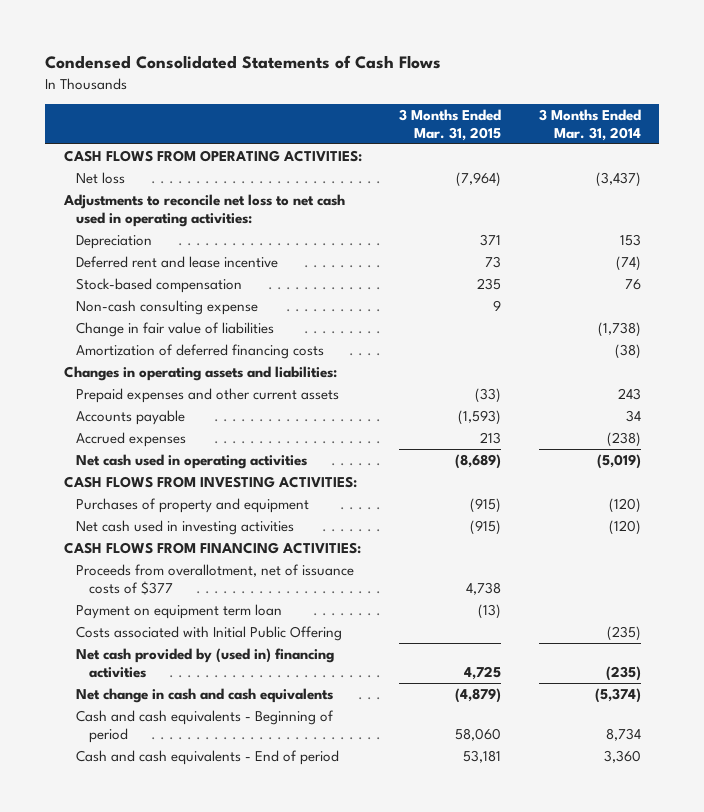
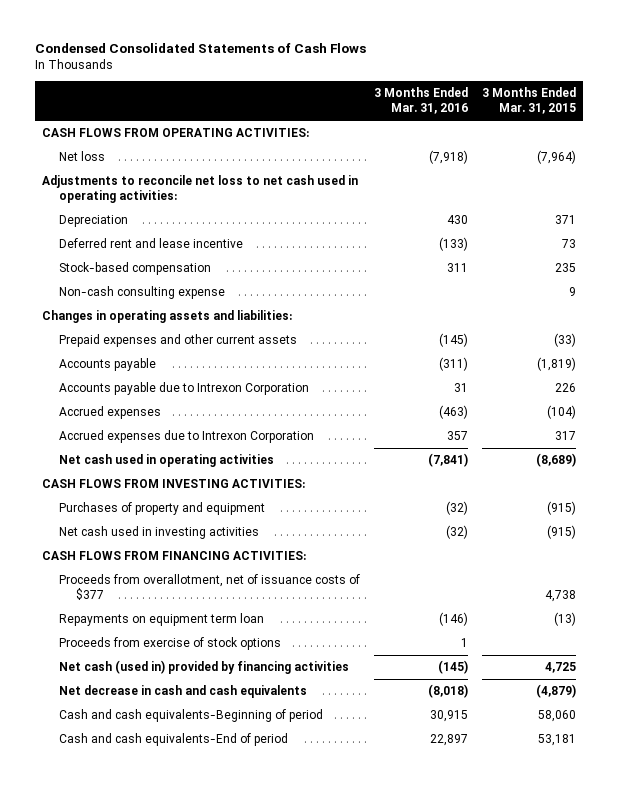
- | 3 Months Ended Mar. 31, 2015 | 3 Months Ended Mar. 31, 2014
+ | 3 Months Ended Mar. 31, 2016 | 3 Months Ended Mar. 31, 2015
- Change in fair value of liabilities | | (1,738)
- Amortization of deferred financing costs | | (38)
- Accounts payable | (1,593) | 34
- Accrued expenses | 213 | (238)
+ Accounts payable | (311) | (1,819)
+ Accounts payable due to Intrexon Corporation | 31 | 226
+ Accrued expenses | (463) | (104)
+ Accrued expenses due to Intrexon Corporation | 357 | 317
- Payment on equipment term loan | (13) |
- Costs associated with Initial Public Offering | | (235)
- Net cash provided by (used in) financing activities | 4,725 | (235)
- Net change in cash and cash equivalents | (4,879) | (5,374)
- Cash and cash equivalents - Beginning of period | 58,060 | 8,734
- Cash and cash equivalents - End of period | 53,181 | 3,360
+ Repayments on equipment term loan | (146) | (13)
+ Proceeds from exercise of stock options | 1 |
+ Net cash (used in) provided by financing activities | (145) | 4,725
+ Net decrease in cash and cash equivalents | (8,018) | (4,879)
+ Cash and cash equivalents-Beginning of period | 30,915 | 58,060
+ Cash and cash equivalents-End of period | 22,897 | 53,181

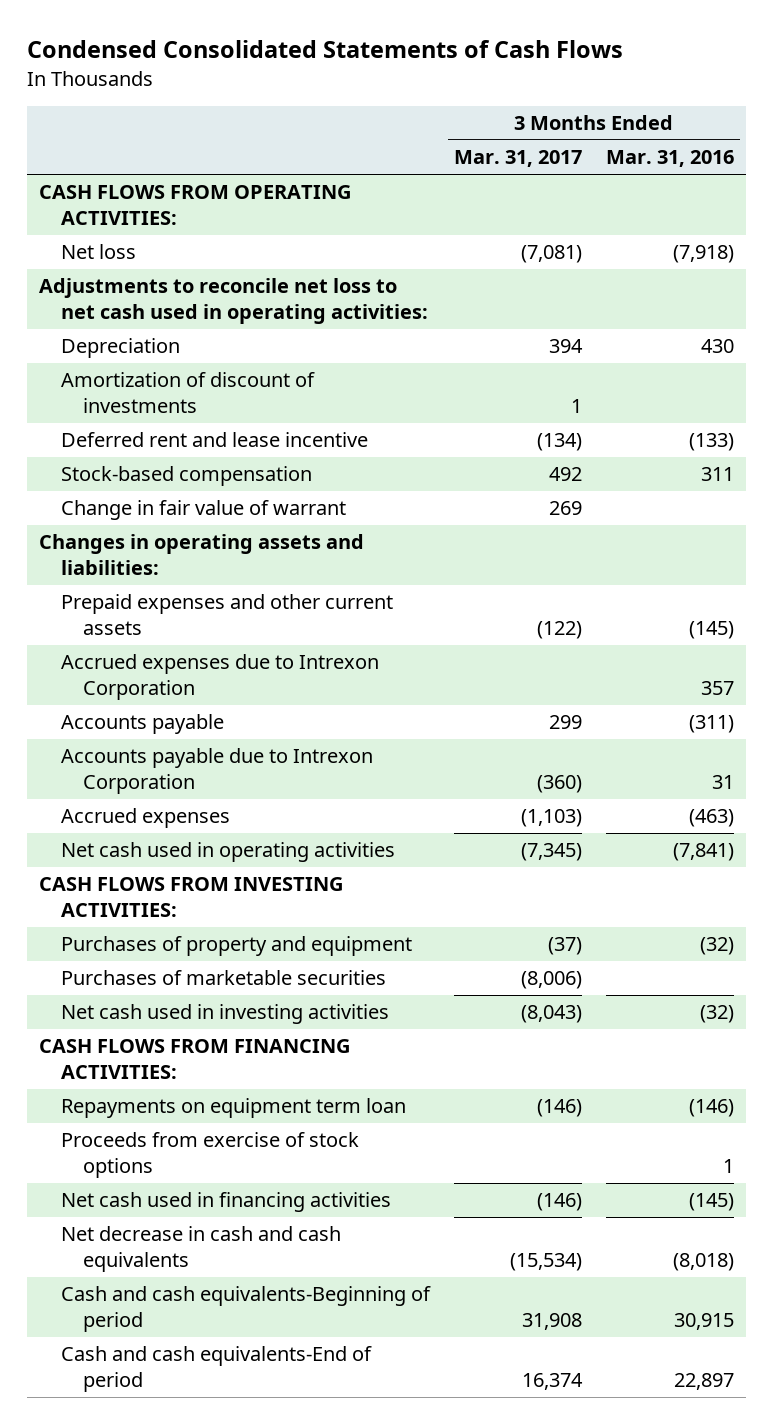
- | 3 Months Ended Mar. 31, 2016 | 3 Months Ended Mar. 31, 2015
+ | 3 Months Ended Mar. 31, 2017 | 3 Months Ended Mar. 31, 2016
+ Amortization of discount of investments | 1 |
- Non-cash consulting expense | | 9
+ Change in fair value of warrant | 269 |
moved up: Accrued expenses due to Intrexon Corporation | | 357
+ Purchases of marketable securities | (8,006) |
- Proceeds from overallotment, net of issuance costs of $377 | | 4,738
- Net cash (used in) provided by financing activities | (145) | 4,725
+ Net cash used in financing activities | (146) | (145)

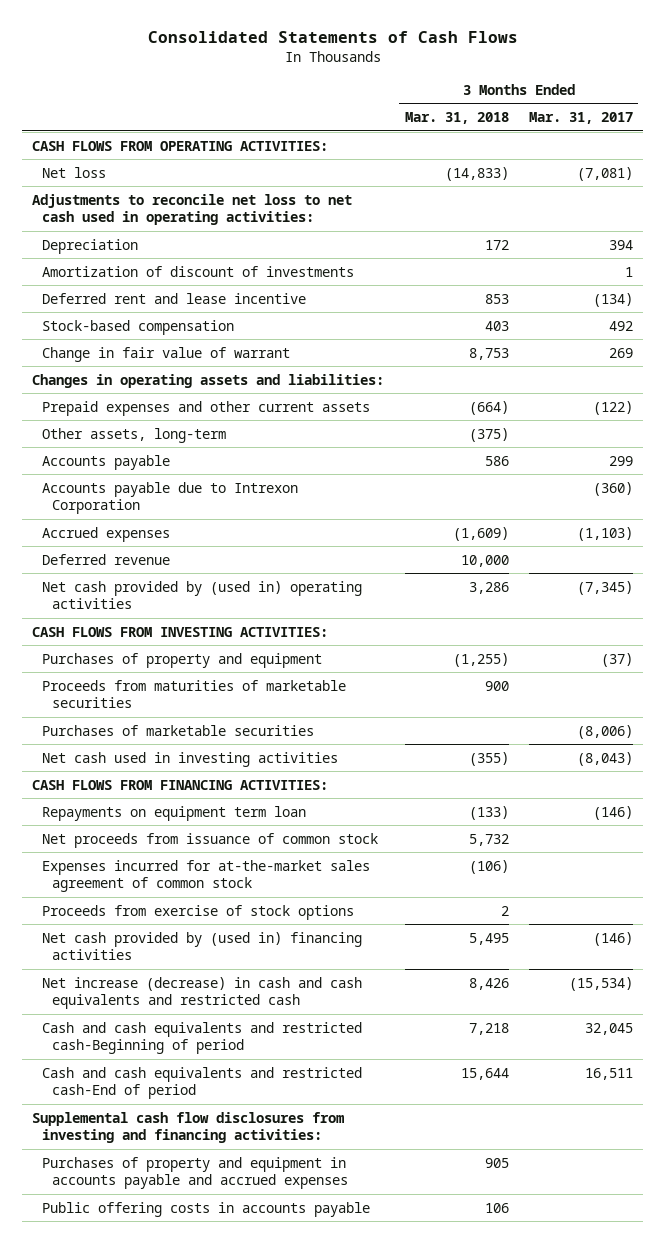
- Condensed Consolidated Statements of Cash Flows
+ Consolidated Statements of Cash Flows
- | 3 Months Ended Mar. 31, 2017 | 3 Months Ended Mar. 31, 2016
+ | 3 Months Ended Mar. 31, 2018 | 3 Months Ended Mar. 31, 2017
- Accrued expenses due to Intrexon Corporation | | 357
+ Other assets, long-term | (375) |
- Net cash used in operating activities | (7,345) | (7,841)
+ Deferred revenue | 10,000 |
+ Net cash provided by (used in) operating activities | 3,286 | (7,345)
+ Proceeds from maturities of marketable securities | 900 |
+ Net proceeds from issuance of common stock | 5,732 |
+ Expenses incurred for at-the-market sales agreement of common stock | (106) |
- Net cash used in financing activities | (146) | (145)
- Net decrease in cash and cash equivalents | (15,534) | (8,018)
- Cash and cash equivalents-Beginning of period | 31,908 | 30,915
- Cash and cash equivalents-End of period | 16,374 | 22,897
+ Net cash provided by (used in) financing activities | 5,495 | (146)
+ Net increase (decrease) in cash and cash equivalents and restricted cash | 8,426 | (15,534)
+ Cash and cash equivalents and restricted cash-Beginning of period | 7,218 | 32,045
+ Cash and cash equivalents and restricted cash-End of period | 15,644 | 16,511
+ Supplemental cash flow disclosures from investing and financing activities:
+ Purchases of property and equipment in accounts payable and accrued expenses | 905 |
+ Public offering costs in accounts payable | 106 |

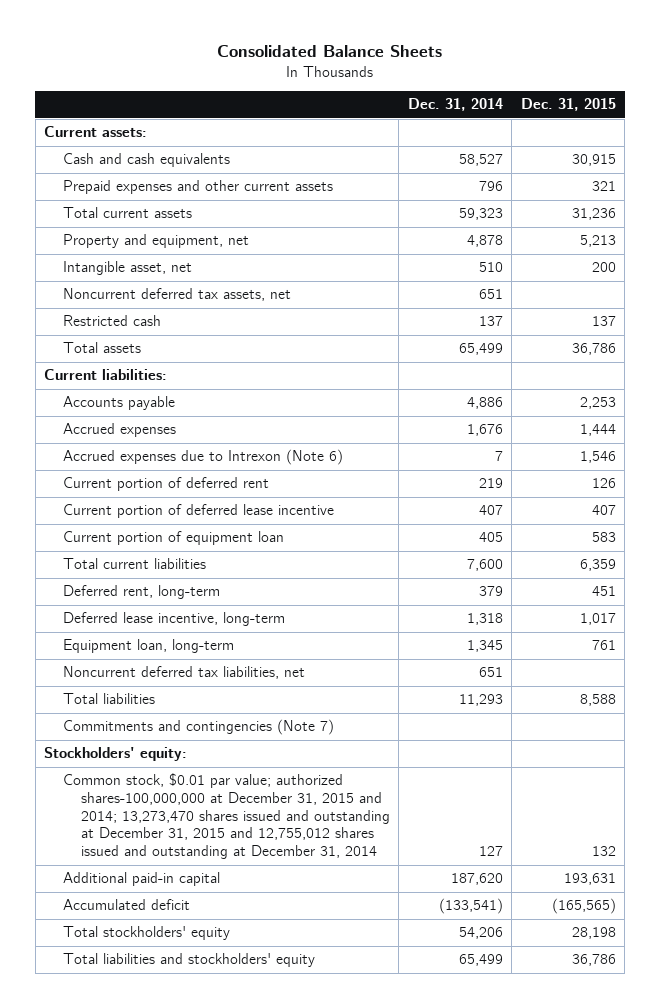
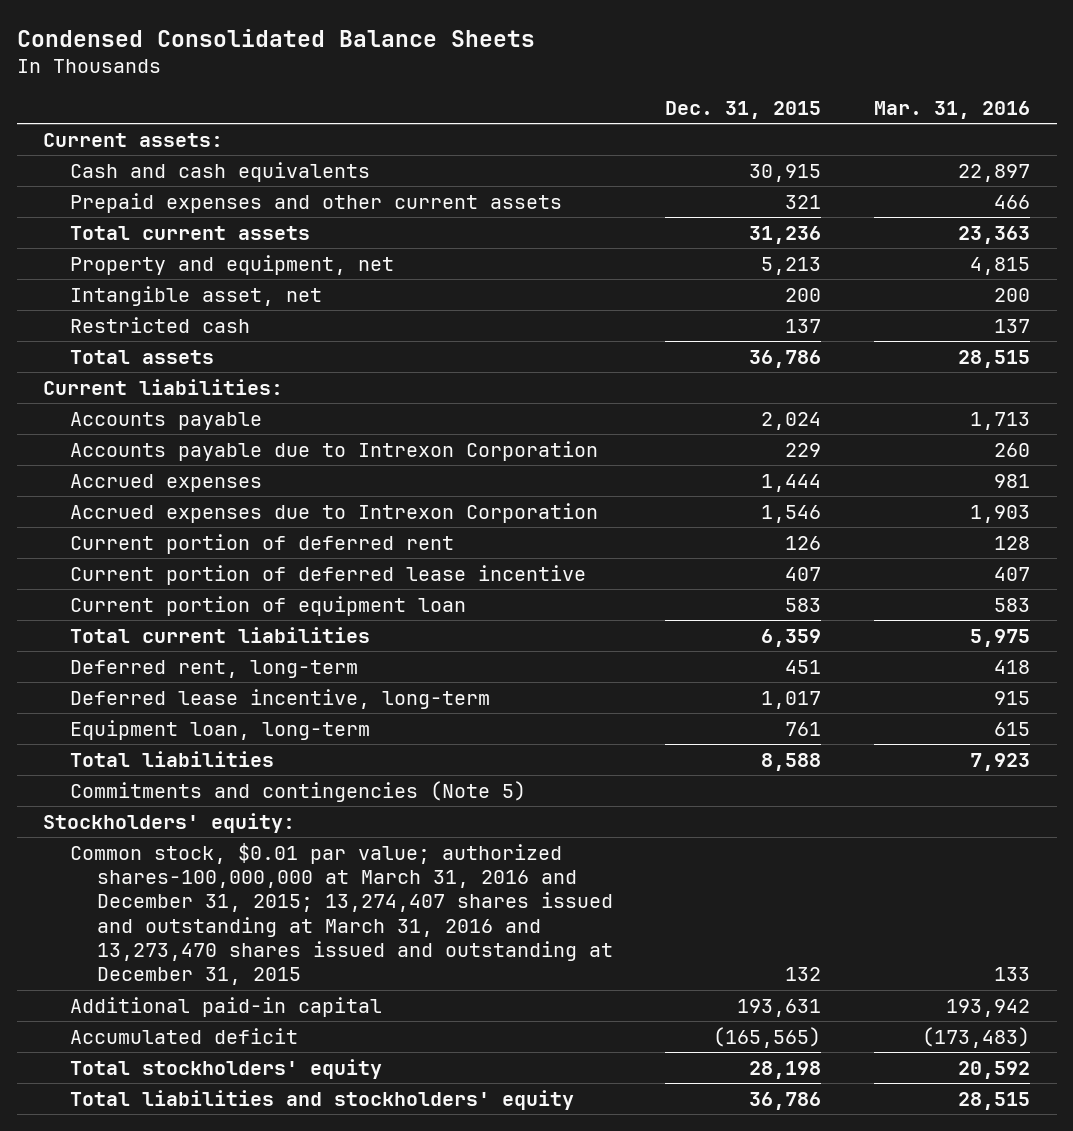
- Consolidated Balance Sheets
+ Condensed Consolidated Balance Sheets
- | Dec. 31, 2014 | Dec. 31, 2015
+ | Dec. 31, 2015 | Mar. 31, 2016
- Noncurrent deferred tax assets, net | 651 |
- Accounts payable | 4,886 | 2,253
+ Accounts payable | 2,024 | 1,713
+ Accounts payable due to Intrexon Corporation | 229 | 260
- Accrued expenses due to Intrexon (Note 6) | 7 | 1,546
+ Accrued expenses due to Intrexon Corporation | 1,546 | 1,903
- Noncurrent deferred tax liabilities, net | 651 |
- Commitments and contingencies (Note 7)
+ Commitments and contingencies (Note 5)
- Common stock, $0.01 par value; authorized shares-100,000,000 at December 31, 2015 and 2014; 13,273,470 shares issued and outstanding at December 31, 2015 and 12,755,012 shares issued and outstanding at December 31, 2014 | 127 | 132
+ Common stock, $0.01 par value; authorized shares-100,000,000 at March 31, 2016 and December 31, 2015; 13,274,407 shares issued and outstanding at March 31, 2016 and 13,273,470 shares issued and outstanding at December 31, 2015 | 132 | 133

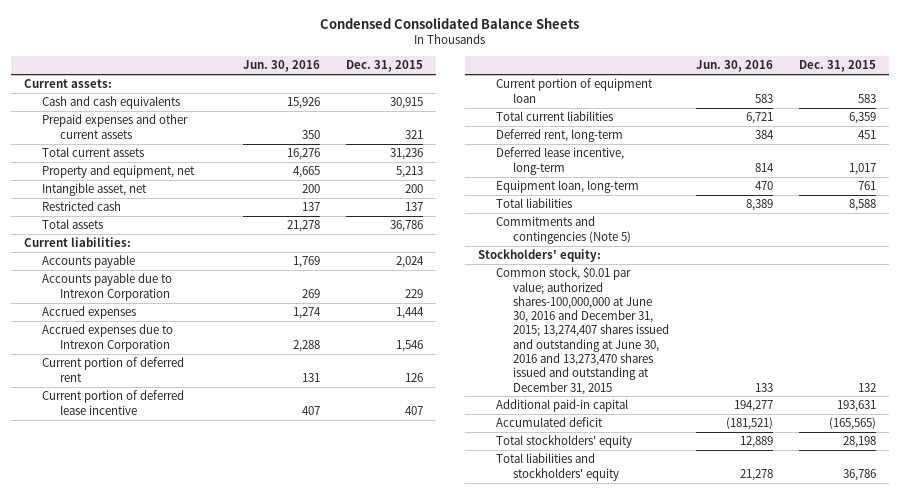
- | Dec. 31, 2015 | Mar. 31, 2016
+ | Jun. 30, 2016 | Dec. 31, 2015
- Common stock, $0.01 par value; authorized shares-100,000,000 at March 31, 2016 and December 31, 2015; 13,274,407 shares issued and outstanding at March 31, 2016 and 13,273,470 shares issued and outstanding at December 31, 2015 | 132 | 133
+ Common stock, $0.01 par value; authorized shares-100,000,000 at June 30, 2016 and December 31, 2015; 13,274,407 shares issued and outstanding at June 30, 2016 and 13,273,470 shares issued and outstanding at December 31, 2015 | 133 | 132

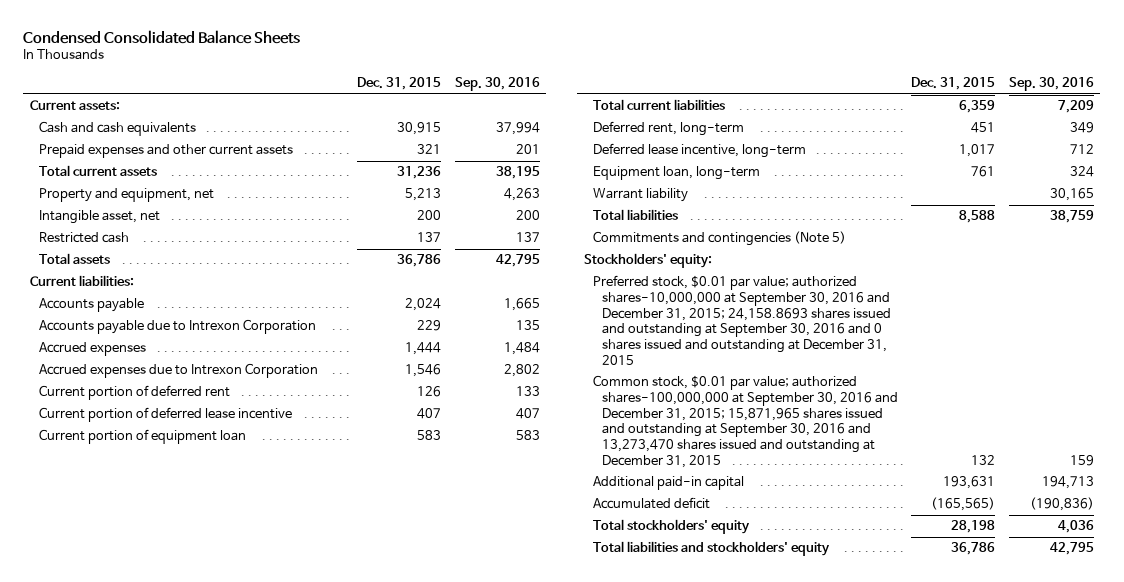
- | Jun. 30, 2016 | Dec. 31, 2015
+ | Dec. 31, 2015 | Sep. 30, 2016
+ Warrant liability | | 30,165
- Common stock, $0.01 par value; authorized shares-100,000,000 at June 30, 2016 and December 31, 2015; 13,274,407 shares issued and outstanding at June 30, 2016 and 13,273,470 shares issued and outstanding at December 31, 2015 | 133 | 132
+ Preferred stock, $0.01 par value; authorized shares-10,000,000 at September 30, 2016 and December 31, 2015; 24,158.8693 shares issued and outstanding at September 30, 2016 and 0 shares issued and outstanding at December 31, 2015
+ Common stock, $0.01 par value; authorized shares-100,000,000 at September 30, 2016 and December 31, 2015; 15,871,965 shares issued and outstanding at September 30, 2016 and 13,273,470 shares issued and outstanding at December 31, 2015 | 132 | 159

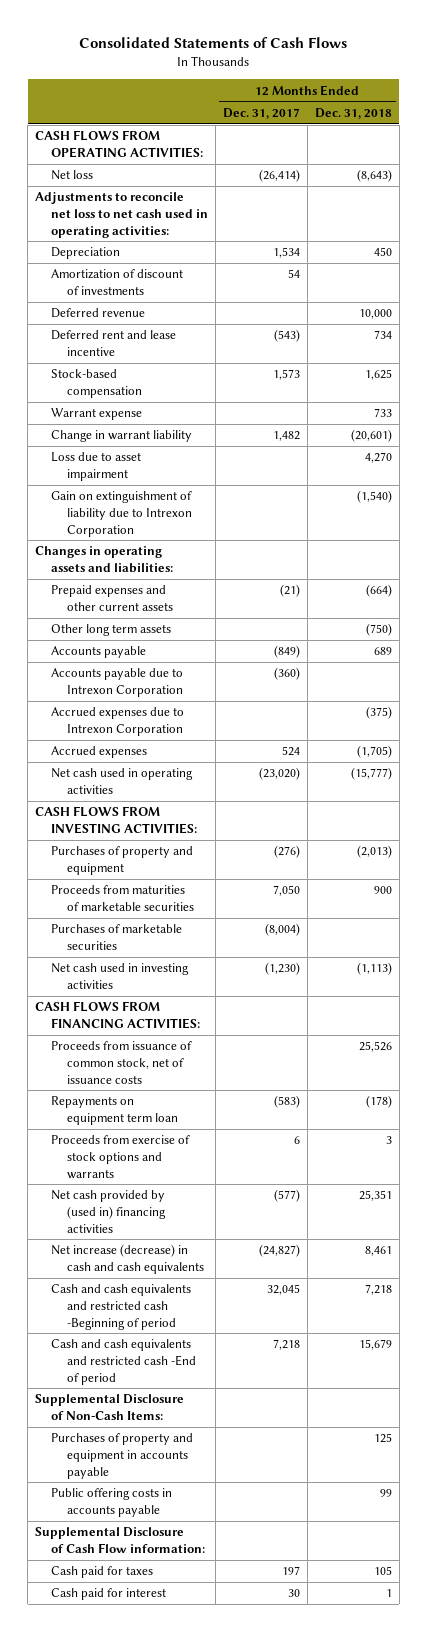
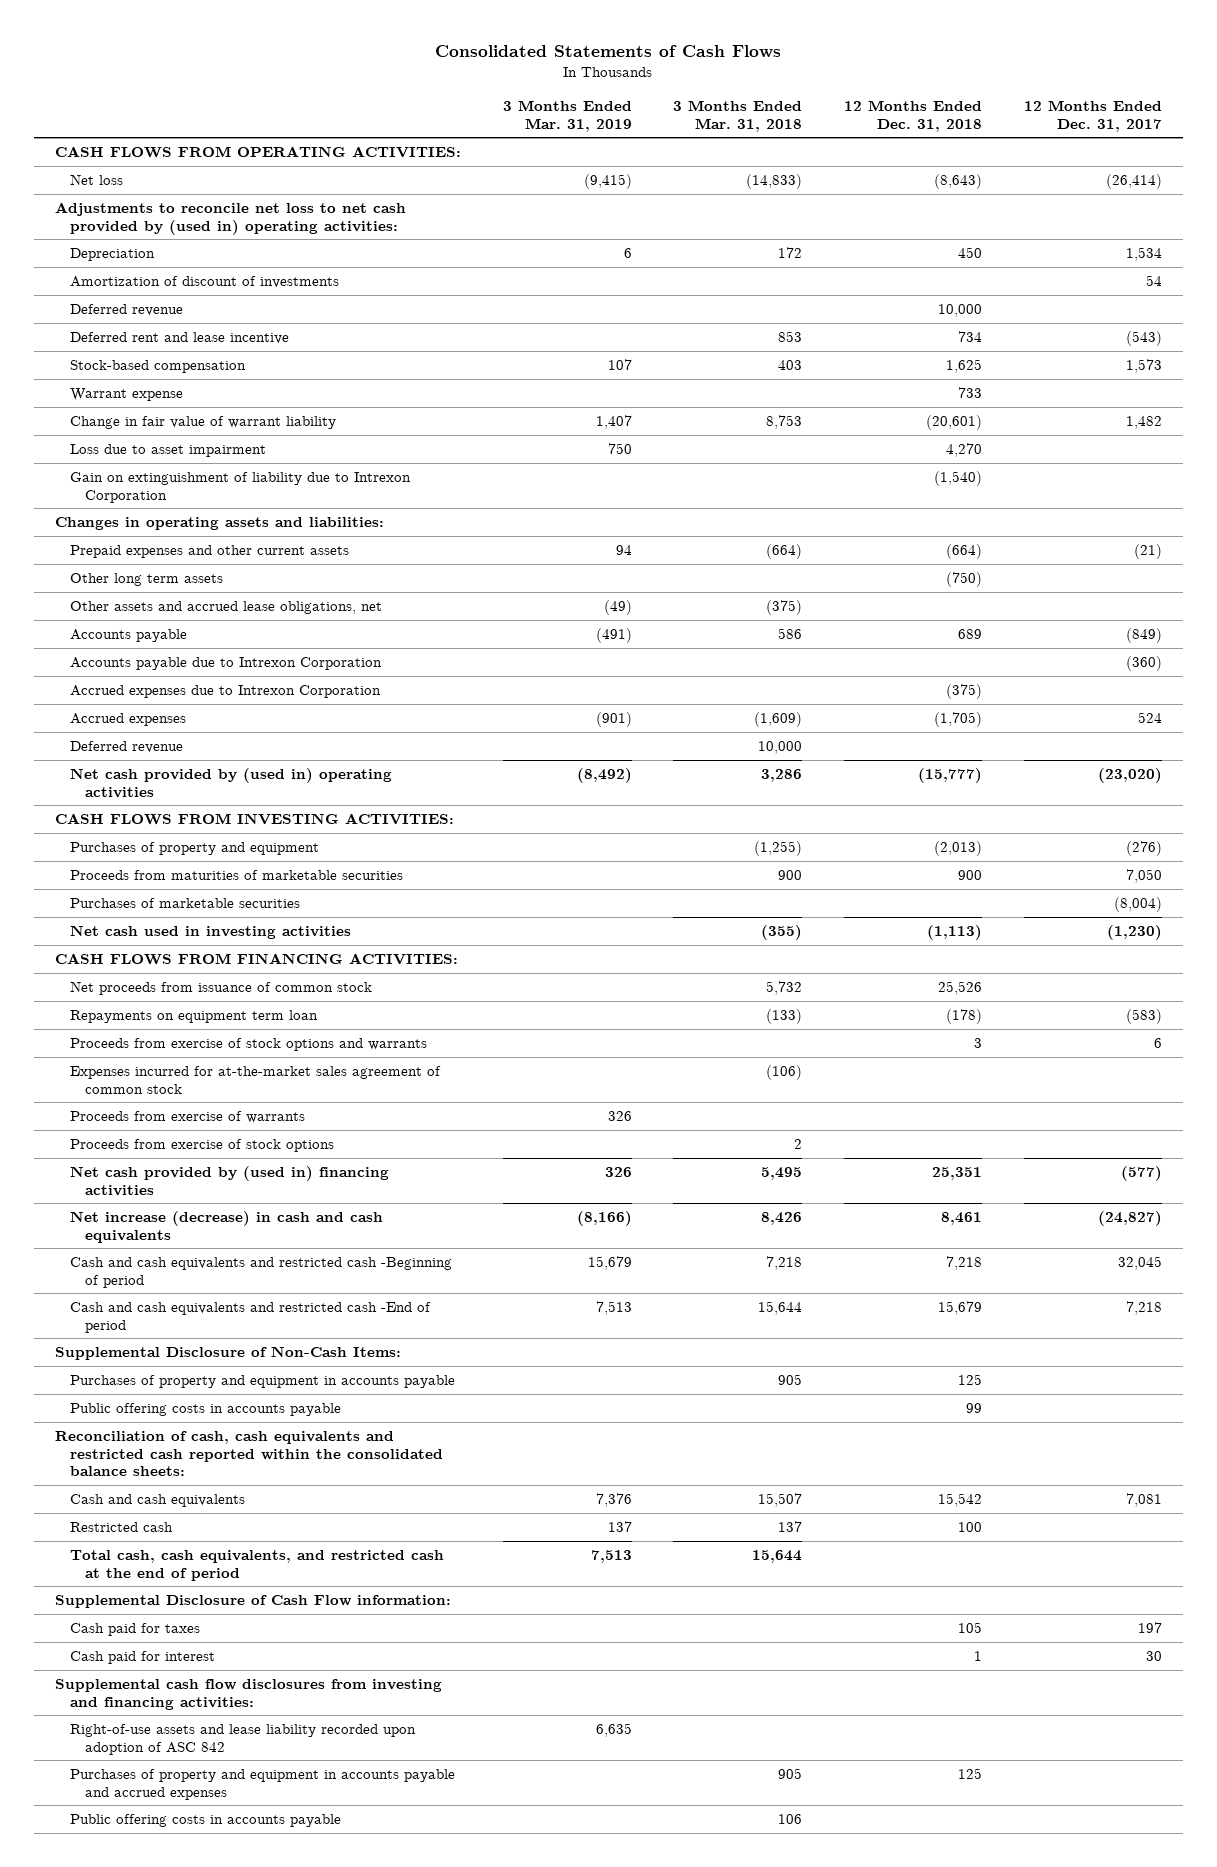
- | 12 Months Ended Dec. 31, 2017 | 12 Months Ended Dec. 31, 2018
+ | 3 Months Ended Mar. 31, 2019 | 3 Months Ended Mar. 31, 2018 | 12 Months Ended Dec. 31, 2018 | 12 Months Ended Dec. 31, 2017
- Adjustments to reconcile net loss to net cash used in operating activities:
+ Adjustments to reconcile net loss to net cash provided by (used in) operating activities:
- Change in warrant liability | 1,482 | (20,601)
+ Change in fair value of warrant liability | 1,407 | 8,753 | (20,601) | 1,482
+ Other assets and accrued lease obligations, net | (49) | (375) | |
- Net cash used in operating activities | (23,020) | (15,777)
+ Deferred revenue | | 10,000 | |
+ Net cash provided by (used in) operating activities | (8,492) | 3,286 | (15,777) | (23,020)
- Proceeds from issuance of common stock, net of issuance costs | | 25,526
+ Net proceeds from issuance of common stock | | 5,732 | 25,526 |
+ Expenses incurred for at-the-market sales agreement of common stock | | (106) | |
+ Proceeds from exercise of warrants | 326 | | |
+ Proceeds from exercise of stock options | | 2 | |
+ Reconciliation of cash, cash equivalents and restricted cash reported within the consolidated balance sheets:
+ Cash and cash equivalents | 7,376 | 15,507 | 15,542 | 7,081
+ Restricted cash | 137 | 137 | 100 |
+ Total cash, cash equivalents, and restricted cash at the end of period | 7,513 | 15,644 | |
+ Supplemental cash flow disclosures from investing and financing activities:
+ Right-of-use assets and lease liability recorded upon adoption of ASC 842 | 6,635 | | |
+ Purchases of property and equipment in accounts payable and accrued expenses | | 905 | 125 |
+ Public offering costs in accounts payable | | 106 | |

